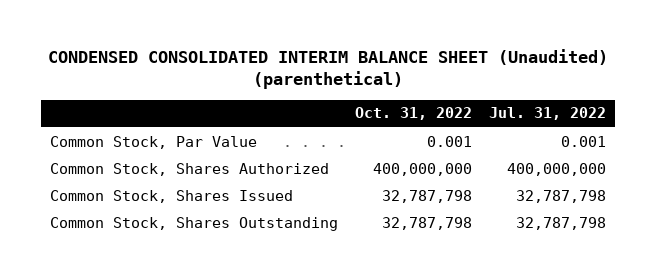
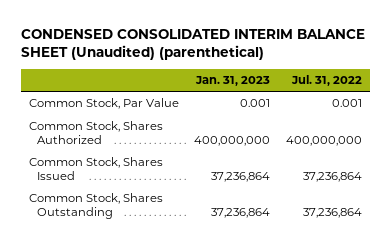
- | Oct. 31, 2022 | Jul. 31, 2022
+ | Jan. 31, 2023 | Jul. 31, 2022
- Common Stock, Shares Issued | 32,787,798 | 32,787,798
- Common Stock, Shares Outstanding | 32,787,798 | 32,787,798
+ Common Stock, Shares Issued | 37,236,864 | 37,236,864
+ Common Stock, Shares Outstanding | 37,236,864 | 37,236,864

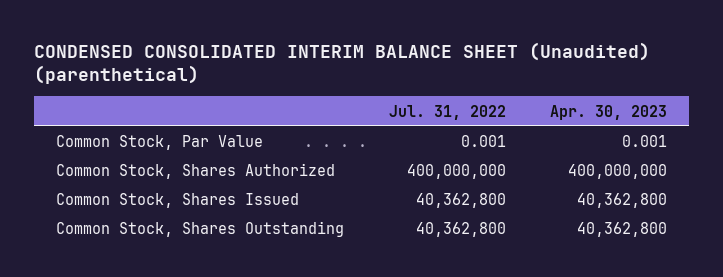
- | Jan. 31, 2023 | Jul. 31, 2022
+ | Jul. 31, 2022 | Apr. 30, 2023
- Common Stock, Shares Issued | 37,236,864 | 37,236,864
- Common Stock, Shares Outstanding | 37,236,864 | 37,236,864
+ Common Stock, Shares Issued | 40,362,800 | 40,362,800
+ Common Stock, Shares Outstanding | 40,362,800 | 40,362,800

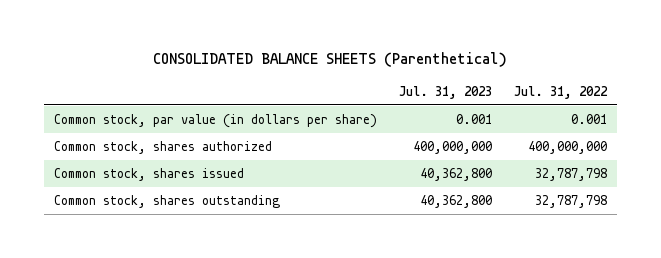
- CONDENSED CONSOLIDATED INTERIM BALANCE SHEET (Unaudited) (parenthetical)
+ CONSOLIDATED BALANCE SHEETS (Parenthetical)
- | Jul. 31, 2022 | Apr. 30, 2023
+ | Jul. 31, 2023 | Jul. 31, 2022
- Common Stock, Par Value | 0.001 | 0.001
- Common Stock, Shares Authorized | 400,000,000 | 400,000,000
- Common Stock, Shares Issued | 40,362,800 | 40,362,800
- Common Stock, Shares Outstanding | 40,362,800 | 40,362,800
+ Common stock, par value (in dollars per share) | 0.001 | 0.001
+ Common stock, shares authorized | 400,000,000 | 400,000,000
+ Common stock, shares issued | 40,362,800 | 32,787,798
+ Common stock, shares outstanding | 40,362,800 | 32,787,798

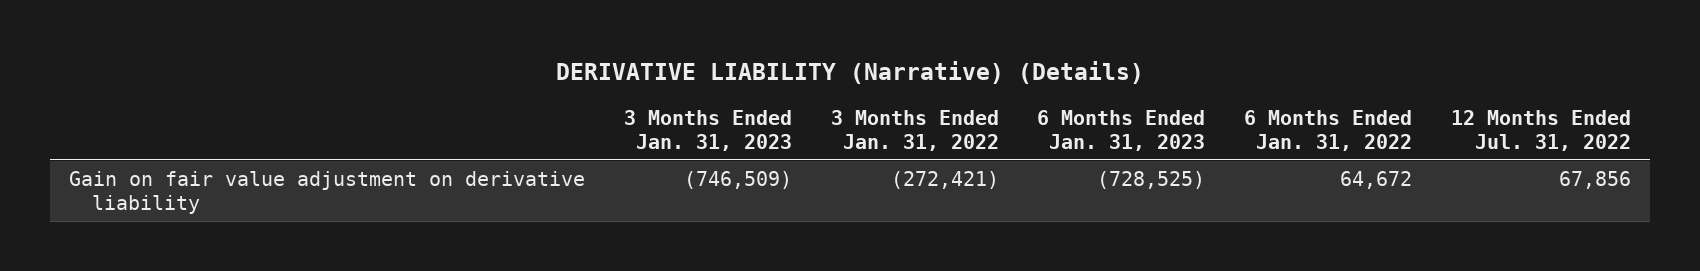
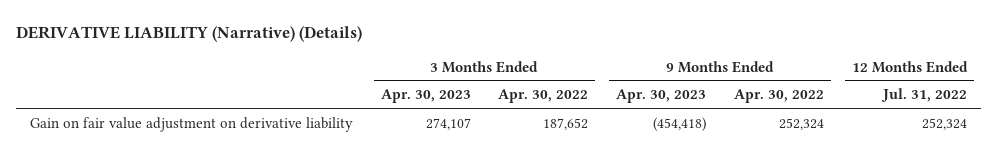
- | 3 Months Ended Jan. 31, 2023 | 3 Months Ended Jan. 31, 2022 | 6 Months Ended Jan. 31, 2023 | 6 Months Ended Jan. 31, 2022 | 12 Months Ended Jul. 31, 2022
+ | 3 Months Ended Apr. 30, 2023 | 3 Months Ended Apr. 30, 2022 | 9 Months Ended Apr. 30, 2023 | 9 Months Ended Apr. 30, 2022 | 12 Months Ended Jul. 31, 2022
- Gain on fair value adjustment on derivative liability | (746,509) | (272,421) | (728,525) | 64,672 | 67,856
+ Gain on fair value adjustment on derivative liability | 274,107 | 187,652 | (454,418) | 252,324 | 252,324

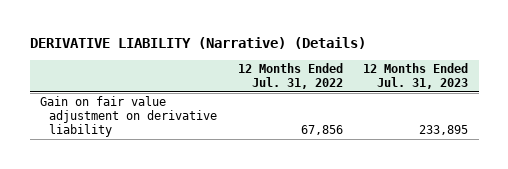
- | 3 Months Ended Apr. 30, 2023 | 3 Months Ended Apr. 30, 2022 | 9 Months Ended Apr. 30, 2023 | 9 Months Ended Apr. 30, 2022 | 12 Months Ended Jul. 31, 2022
+ | 12 Months Ended Jul. 31, 2022 | 12 Months Ended Jul. 31, 2023
- Gain on fair value adjustment on derivative liability | 274,107 | 187,652 | (454,418) | 252,324 | 252,324
+ Gain on fair value adjustment on derivative liability | 67,856 | 233,895

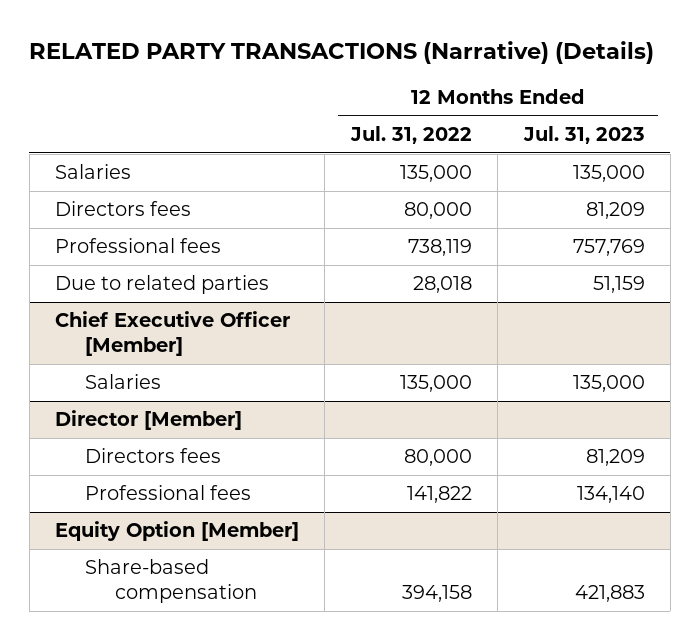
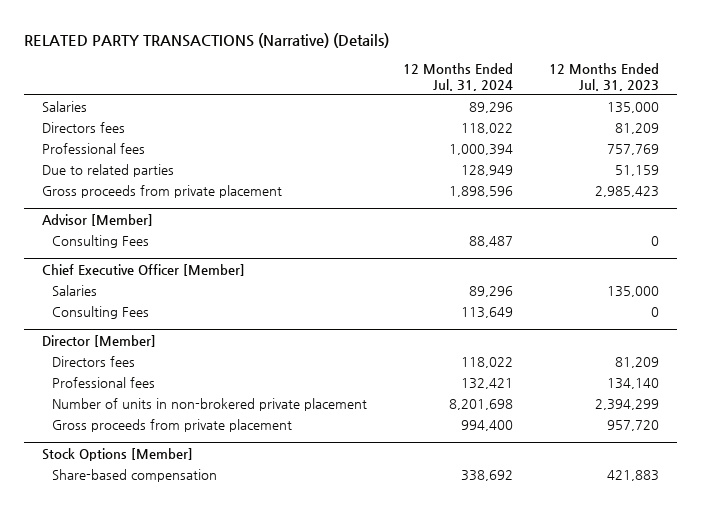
- | 12 Months Ended Jul. 31, 2022 | 12 Months Ended Jul. 31, 2023
+ | 12 Months Ended Jul. 31, 2024 | 12 Months Ended Jul. 31, 2023
+ Gross proceeds from private placement | 1,898,596 | 2,985,423
+ Advisor [Member]
+ Consulting Fees | 88,487 | 0
@ Chief Executive Officer [Member]
+ Consulting Fees | 113,649 | 0
- Equity Option [Member]
@ Director [Member]
+ Number of units in non-brokered private placement | 8,201,698 | 2,394,299
+ Gross proceeds from private placement | 994,400 | 957,720
+ Stock Options [Member]

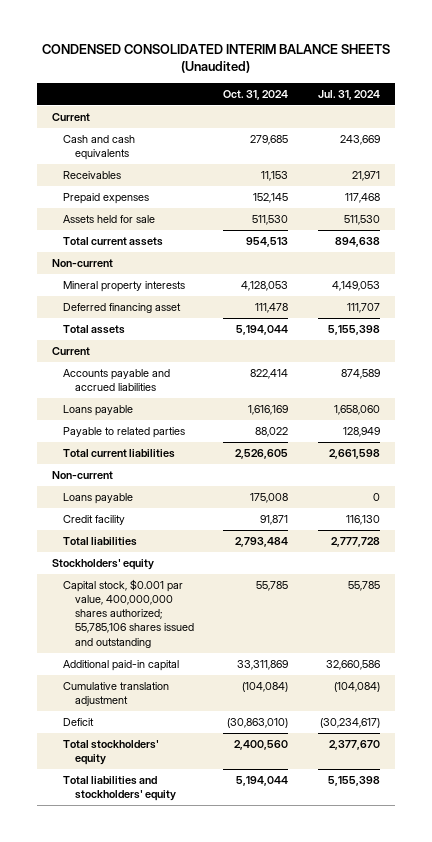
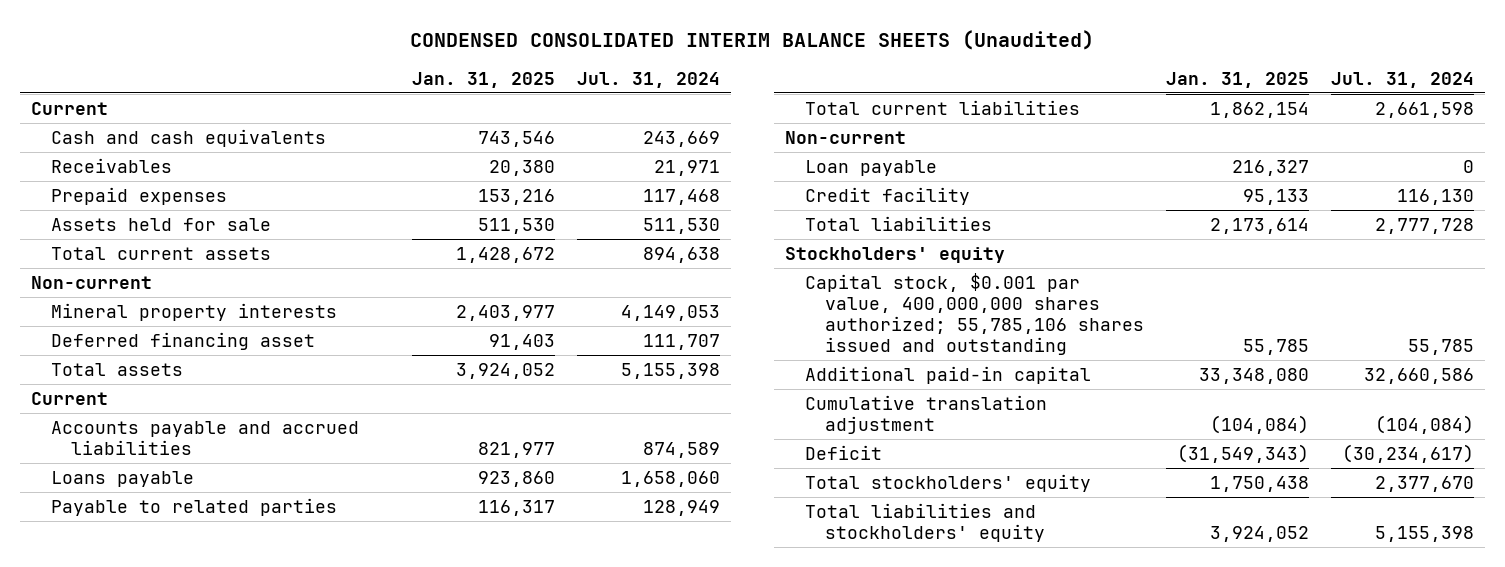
- | Oct. 31, 2024 | Jul. 31, 2024
+ | Jan. 31, 2025 | Jul. 31, 2024
- Loans payable | 175,008 | 0
+ Loan payable | 216,327 | 0

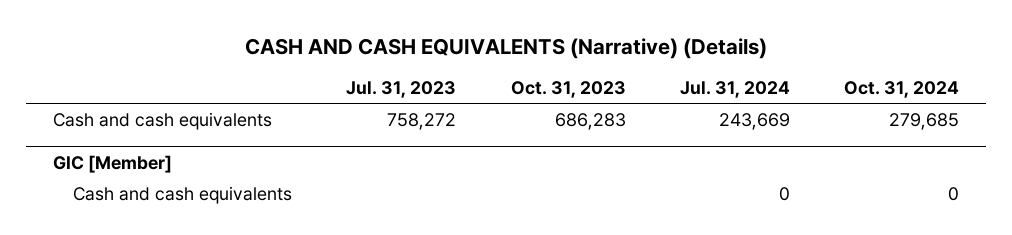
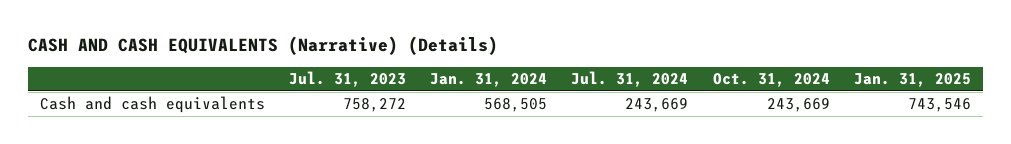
- | Jul. 31, 2023 | Oct. 31, 2023 | Jul. 31, 2024 | Oct. 31, 2024
+ | Jul. 31, 2023 | Jan. 31, 2024 | Jul. 31, 2024 | Oct. 31, 2024 | Jan. 31, 2025
- Cash and cash equivalents | 758,272 | 686,283 | 243,669 | 279,685
- GIC [Member]
- Cash and cash equivalents | | | 0 | 0
+ Cash and cash equivalents | 758,272 | 568,505 | 243,669 | 243,669 | 743,546

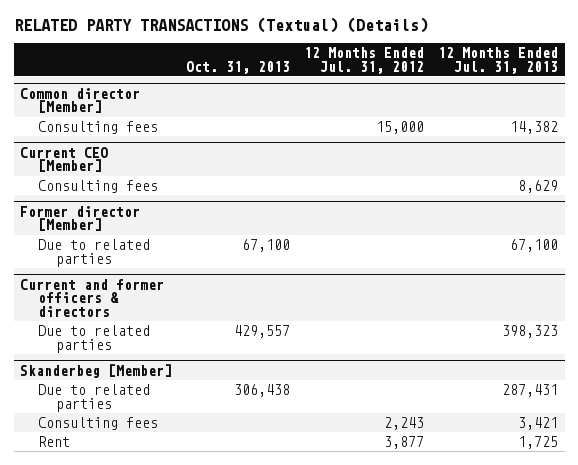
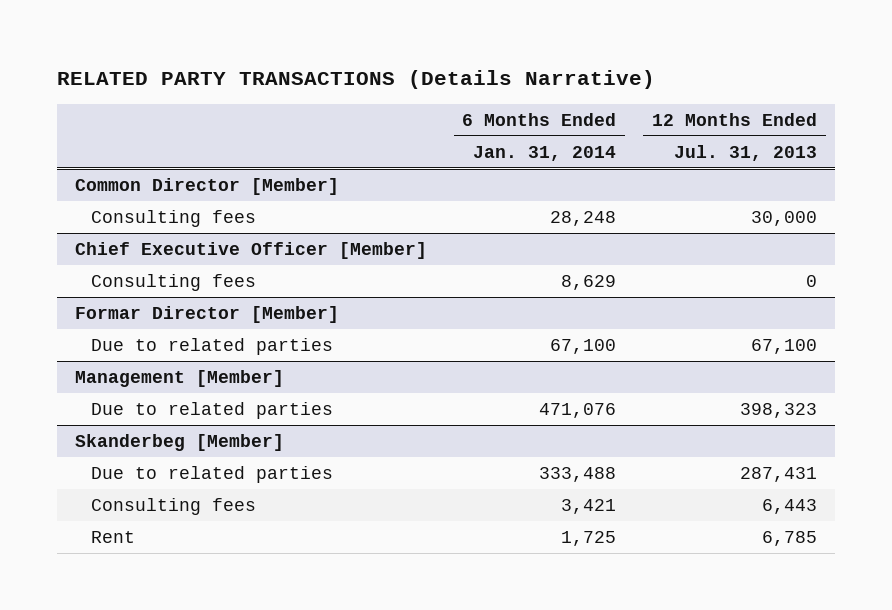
- RELATED PARTY TRANSACTIONS (Textual) (Details)
+ RELATED PARTY TRANSACTIONS (Details Narrative)
- | Oct. 31, 2013 | 12 Months Ended Jul. 31, 2012 | 12 Months Ended Jul. 31, 2013
+ | 6 Months Ended Jan. 31, 2014 | 12 Months Ended Jul. 31, 2013
- Common director [Member]
- Consulting fees | | 15,000 | 14,382
- Current CEO [Member]
- Consulting fees | | | 8,629
- Former director [Member]
+ Common Director [Member]
+ Consulting fees | 28,248 | 30,000
+ Chief Executive Officer [Member]
+ Consulting fees | 8,629 | 0
+ Formar Director [Member]
- Current and former officers & directors
+ Management [Member]
@ Skanderbeg [Member]
- Consulting fees | | 2,243 | 3,421
- Rent | | 3,877 | 1,725
+ Consulting fees | 3,421 | 6,443
+ Rent | 1,725 | 6,785

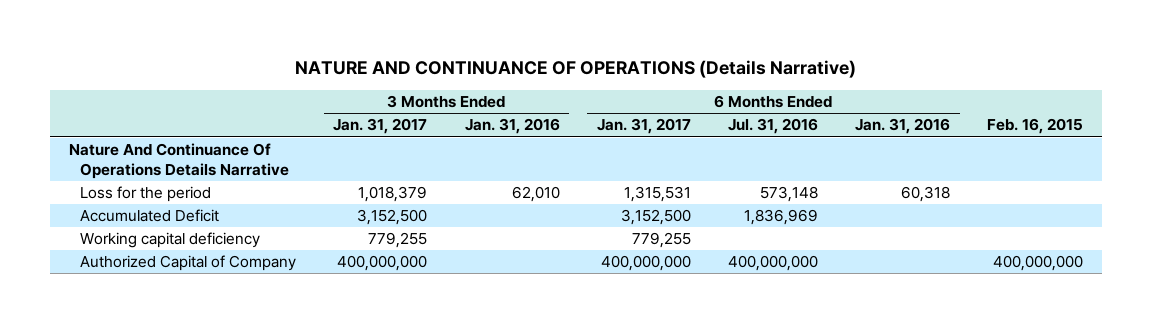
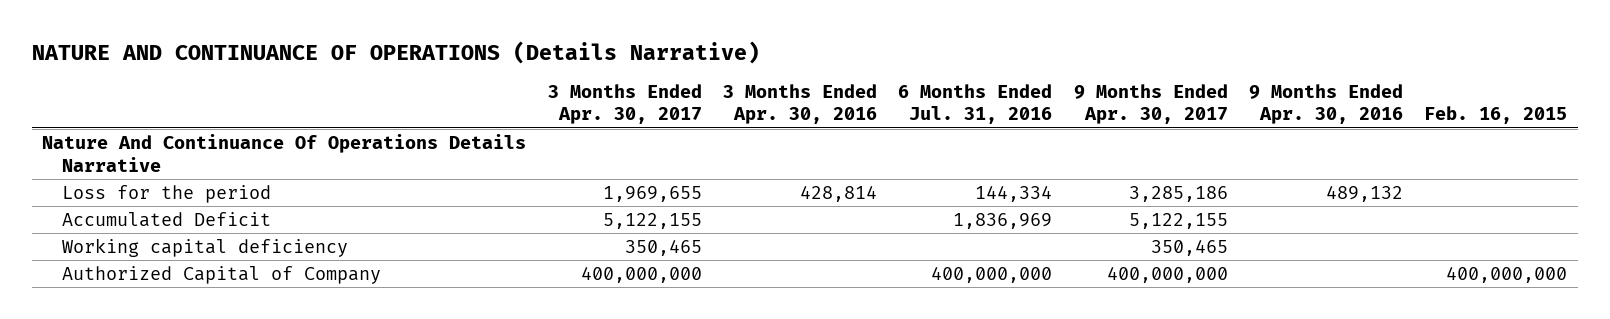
- | 3 Months Ended Jan. 31, 2017 | 3 Months Ended Jan. 31, 2016 | 6 Months Ended Jan. 31, 2017 | 6 Months Ended Jul. 31, 2016 | 6 Months Ended Jan. 31, 2016 | Feb. 16, 2015
+ | 3 Months Ended Apr. 30, 2017 | 3 Months Ended Apr. 30, 2016 | 6 Months Ended Jul. 31, 2016 | 9 Months Ended Apr. 30, 2017 | 9 Months Ended Apr. 30, 2016 | Feb. 16, 2015
- Loss for the period | 1,018,379 | 62,010 | 1,315,531 | 573,148 | 60,318 |
+ Loss for the period | 1,969,655 | 428,814 | 144,334 | 3,285,186 | 489,132 |

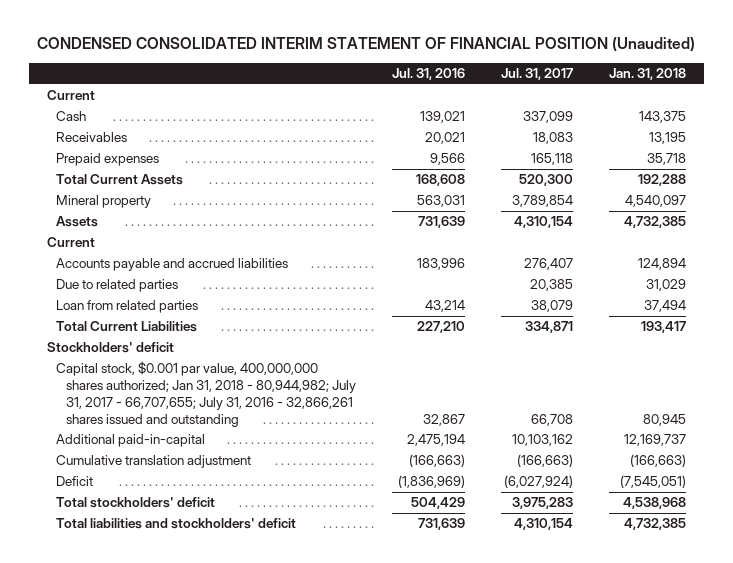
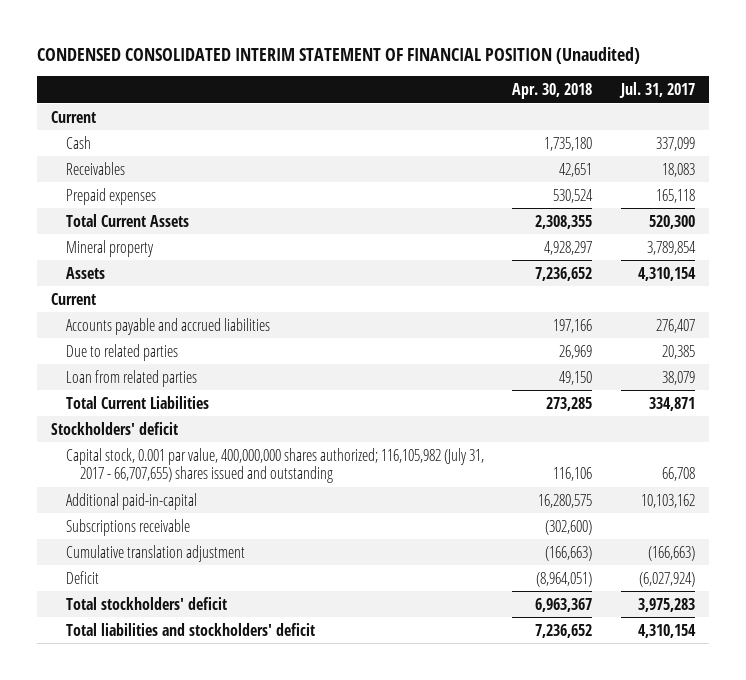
- | Jul. 31, 2016 | Jul. 31, 2017 | Jan. 31, 2018
+ | Apr. 30, 2018 | Jul. 31, 2017
- Capital stock, $0.001 par value, 400,000,000 shares authorized; Jan 31, 2018 - 80,944,982; July 31, 2017 - 66,707,655; July 31, 2016 - 32,866,261 shares issued and outstanding | 32,867 | 66,708 | 80,945
+ Capital stock, 0.001 par value, 400,000,000 shares authorized; 116,105,982 (July 31, 2017 - 66,707,655) shares issued and outstanding | 116,106 | 66,708
+ Subscriptions receivable | (302,600) |

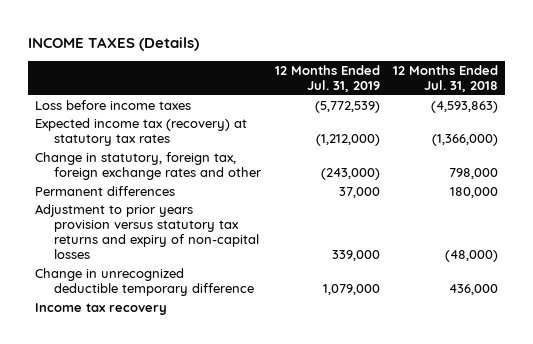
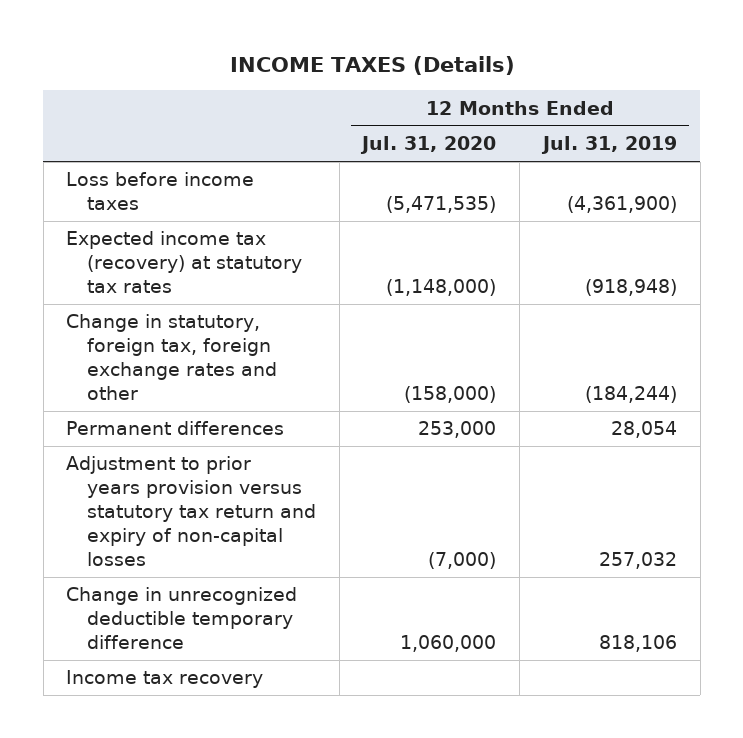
- | 12 Months Ended Jul. 31, 2019 | 12 Months Ended Jul. 31, 2018
+ | 12 Months Ended Jul. 31, 2020 | 12 Months Ended Jul. 31, 2019
- Loss before income taxes | (5,772,539) | (4,593,863)
- Expected income tax (recovery) at statutory tax rates | (1,212,000) | (1,366,000)
- Change in statutory, foreign tax, foreign exchange rates and other | (243,000) | 798,000
- Permanent differences | 37,000 | 180,000
- Adjustment to prior years provision versus statutory tax returns and expiry of non-capital losses | 339,000 | (48,000)
- Change in unrecognized deductible temporary difference | 1,079,000 | 436,000
+ Loss before income taxes | (5,471,535) | (4,361,900)
+ Expected income tax (recovery) at statutory tax rates | (1,148,000) | (918,948)
+ Change in statutory, foreign tax, foreign exchange rates and other | (158,000) | (184,244)
+ Permanent differences | 253,000 | 28,054
+ Adjustment to prior years provision versus statutory tax return and expiry of non-capital losses | (7,000) | 257,032
+ Change in unrecognized deductible temporary difference | 1,060,000 | 818,106

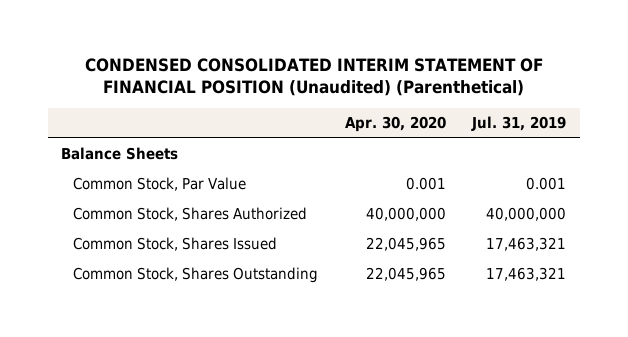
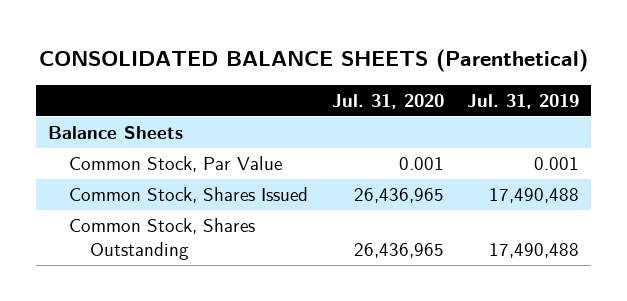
- CONDENSED CONSOLIDATED INTERIM STATEMENT OF FINANCIAL POSITION (Unaudited) (Parenthetical)
+ CONSOLIDATED BALANCE SHEETS (Parenthetical)
- | Apr. 30, 2020 | Jul. 31, 2019
+ | Jul. 31, 2020 | Jul. 31, 2019
- Common Stock, Shares Authorized | 40,000,000 | 40,000,000
- Common Stock, Shares Issued | 22,045,965 | 17,463,321
- Common Stock, Shares Outstanding | 22,045,965 | 17,463,321
+ Common Stock, Shares Issued | 26,436,965 | 17,490,488
+ Common Stock, Shares Outstanding | 26,436,965 | 17,490,488

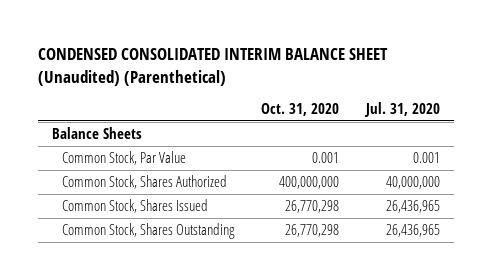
- CONSOLIDATED BALANCE SHEETS (Parenthetical)
+ CONDENSED CONSOLIDATED INTERIM BALANCE SHEET (Unaudited) (Parenthetical)
- | Jul. 31, 2020 | Jul. 31, 2019
+ | Oct. 31, 2020 | Jul. 31, 2020
+ Common Stock, Shares Authorized | 400,000,000 | 40,000,000

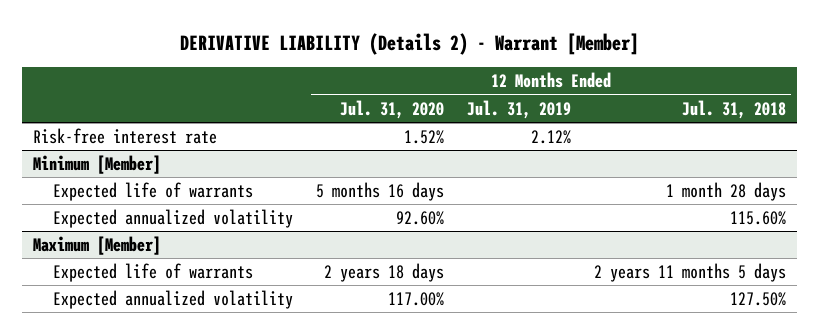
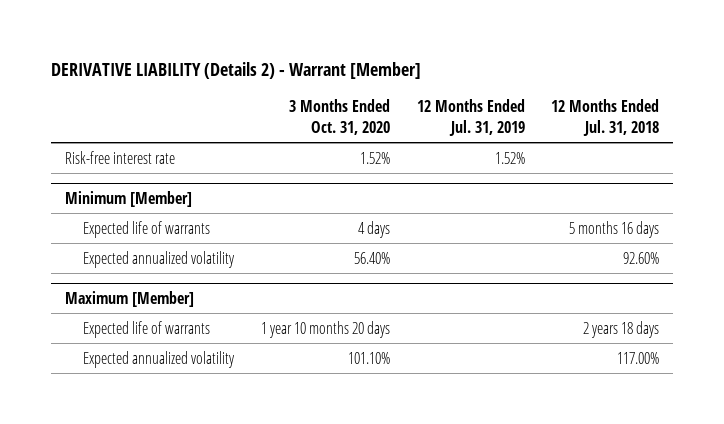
- | 12 Months Ended Jul. 31, 2020 | 12 Months Ended Jul. 31, 2019 | 12 Months Ended Jul. 31, 2018
+ | 3 Months Ended Oct. 31, 2020 | 12 Months Ended Jul. 31, 2019 | 12 Months Ended Jul. 31, 2018
- Risk-free interest rate | 1.52% | 2.12% |
+ Risk-free interest rate | 1.52% | 1.52% |
@ Minimum [Member]
- Expected life of warrants | 5 months 16 days | | 1 month 28 days
- Expected annualized volatility | 92.60% | | 115.60%
+ Expected life of warrants | 4 days | | 5 months 16 days
+ Expected annualized volatility | 56.40% | | 92.60%
@ Maximum [Member]
- Expected life of warrants | 2 years 18 days | | 2 years 11 months 5 days
- Expected annualized volatility | 117.00% | | 127.50%
+ Expected life of warrants | 1 year 10 months 20 days | | 2 years 18 days
+ Expected annualized volatility | 101.10% | | 117.00%

